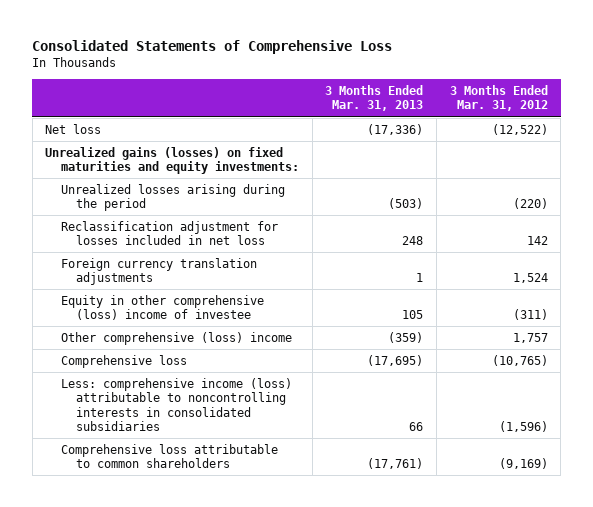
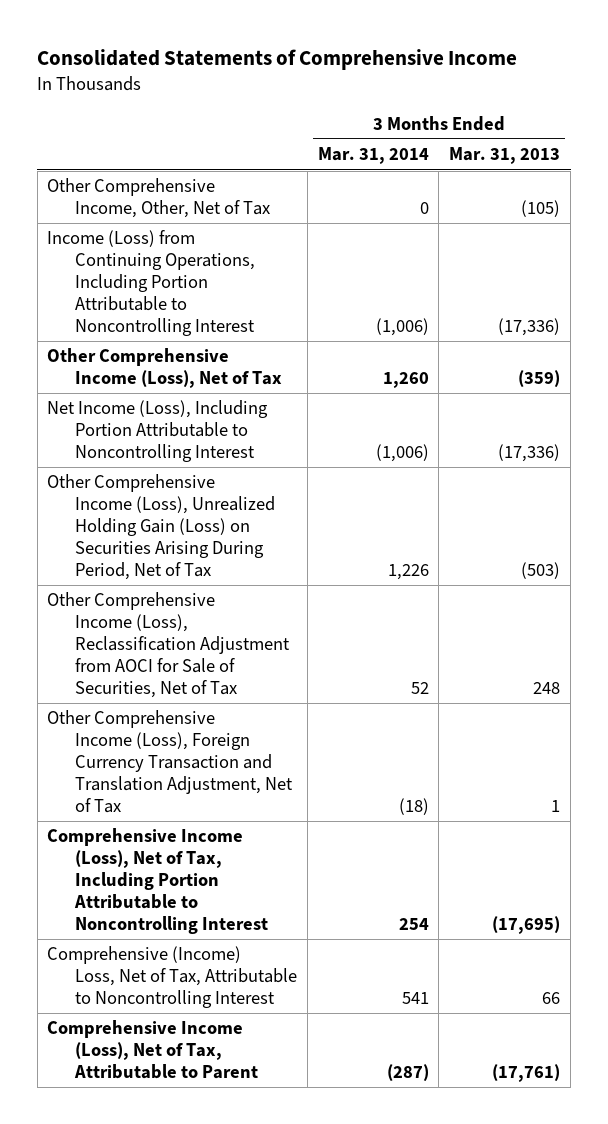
- Consolidated Statements of Comprehensive Loss
+ Consolidated Statements of Comprehensive Income
- | 3 Months Ended Mar. 31, 2013 | 3 Months Ended Mar. 31, 2012
+ | 3 Months Ended Mar. 31, 2014 | 3 Months Ended Mar. 31, 2013
- Net loss | (17,336) | (12,522)
- Unrealized gains (losses) on fixed maturities and equity investments:
- Unrealized losses arising during the period | (503) | (220)
- Reclassification adjustment for losses included in net loss | 248 | 142
- Foreign currency translation adjustments | 1 | 1,524
- Equity in other comprehensive (loss) income of investee | 105 | (311)
- Other comprehensive (loss) income | (359) | 1,757
- Comprehensive loss | (17,695) | (10,765)
- Less: comprehensive income (loss) attributable to noncontrolling interests in consolidated subsidiaries | 66 | (1,596)
- Comprehensive loss attributable to common shareholders | (17,761) | (9,169)
+ Other Comprehensive Income, Other, Net of Tax | 0 | (105)
+ Income (Loss) from Continuing Operations, Including Portion Attributable to Noncontrolling Interest | (1,006) | (17,336)
+ Other Comprehensive Income (Loss), Net of Tax | 1,260 | (359)
+ Net Income (Loss), Including Portion Attributable to Noncontrolling Interest | (1,006) | (17,336)
+ Other Comprehensive Income (Loss), Unrealized Holding Gain (Loss) on Securities Arising During Period, Net of Tax | 1,226 | (503)
+ Other Comprehensive Income (Loss), Reclassification Adjustment from AOCI for Sale of Securities, Net of Tax | 52 | 248
+ Other Comprehensive Income (Loss), Foreign Currency Transaction and Translation Adjustment, Net of Tax | (18) | 1
+ Comprehensive Income (Loss), Net of Tax, Including Portion Attributable to Noncontrolling Interest | 254 | (17,695)
+ Comprehensive (Income) Loss, Net of Tax, Attributable to Noncontrolling Interest | 541 | 66
+ Comprehensive Income (Loss), Net of Tax, Attributable to Parent | (287) | (17,761)

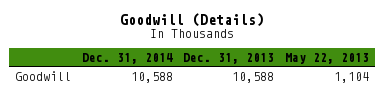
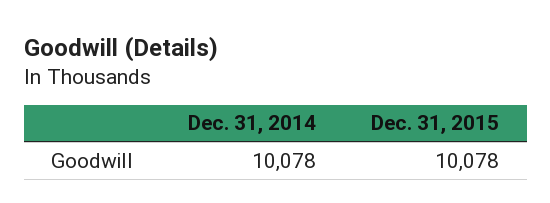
- | Dec. 31, 2014 | Dec. 31, 2013 | May 22, 2013
+ | Dec. 31, 2014 | Dec. 31, 2015
- Goodwill | 10,588 | 10,588 | 1,104
+ Goodwill | 10,078 | 10,078

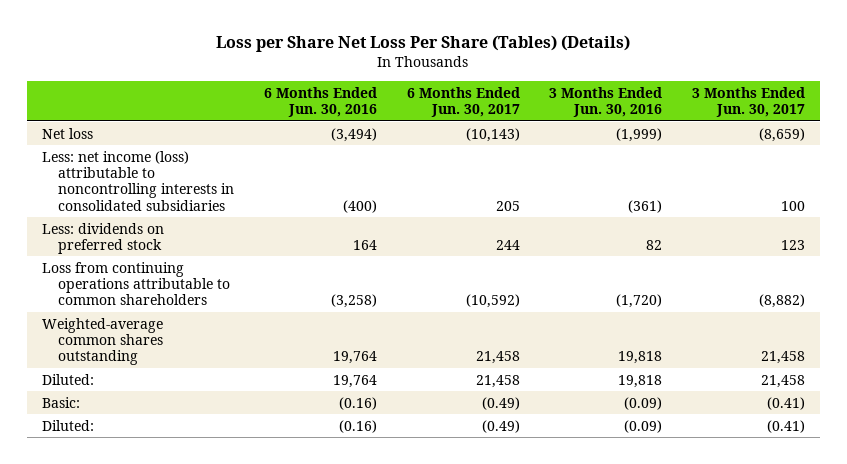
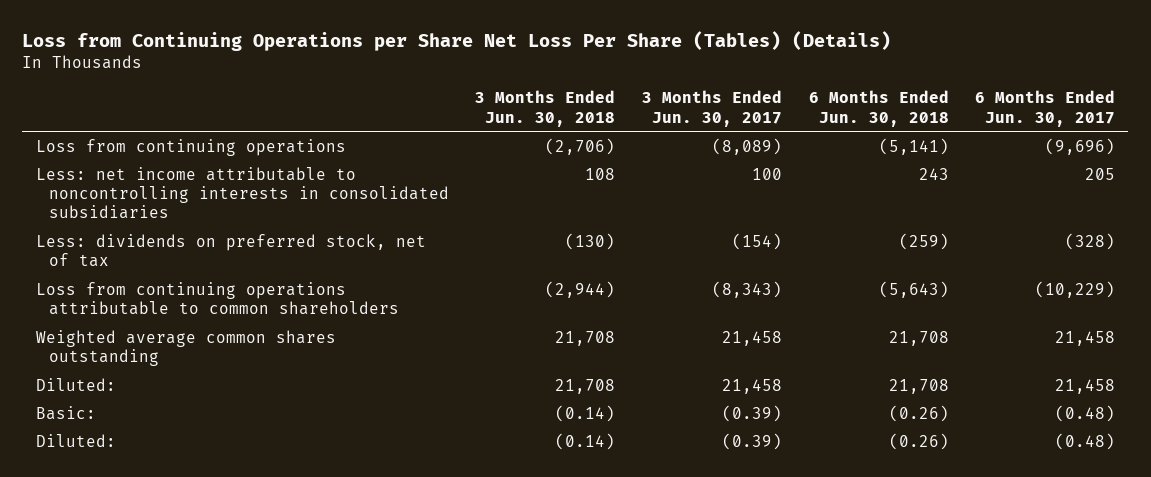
- Loss per Share Net Loss Per Share (Tables) (Details)
+ Loss from Continuing Operations per Share Net Loss Per Share (Tables) (Details)
- | 6 Months Ended Jun. 30, 2016 | 6 Months Ended Jun. 30, 2017 | 3 Months Ended Jun. 30, 2016 | 3 Months Ended Jun. 30, 2017
+ | 3 Months Ended Jun. 30, 2018 | 3 Months Ended Jun. 30, 2017 | 6 Months Ended Jun. 30, 2018 | 6 Months Ended Jun. 30, 2017
- Net loss | (3,494) | (10,143) | (1,999) | (8,659)
- Less: net income (loss) attributable to noncontrolling interests in consolidated subsidiaries | (400) | 205 | (361) | 100
- Less: dividends on preferred stock | 164 | 244 | 82 | 123
- Loss from continuing operations attributable to common shareholders | (3,258) | (10,592) | (1,720) | (8,882)
- Weighted-average common shares outstanding | 19,764 | 21,458 | 19,818 | 21,458
+ Loss from continuing operations | (2,706) | (8,089) | (5,141) | (9,696)
+ Less: net income attributable to noncontrolling interests in consolidated subsidiaries | 108 | 100 | 243 | 205
+ Less: dividends on preferred stock, net of tax | (130) | (154) | (259) | (328)
+ Loss from continuing operations attributable to common shareholders | (2,944) | (8,343) | (5,643) | (10,229)
+ Weighted average common shares outstanding | 21,708 | 21,458 | 21,708 | 21,458
- Basic: | (0.16) | (0.49) | (0.09) | (0.41)
- Diluted: | (0.16) | (0.49) | (0.09) | (0.41)
+ Basic: | (0.14) | (0.39) | (0.26) | (0.48)
+ Diluted: | (0.14) | (0.39) | (0.26) | (0.48)

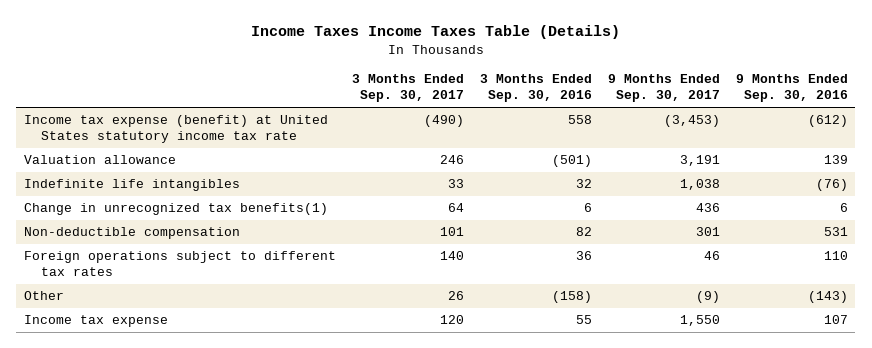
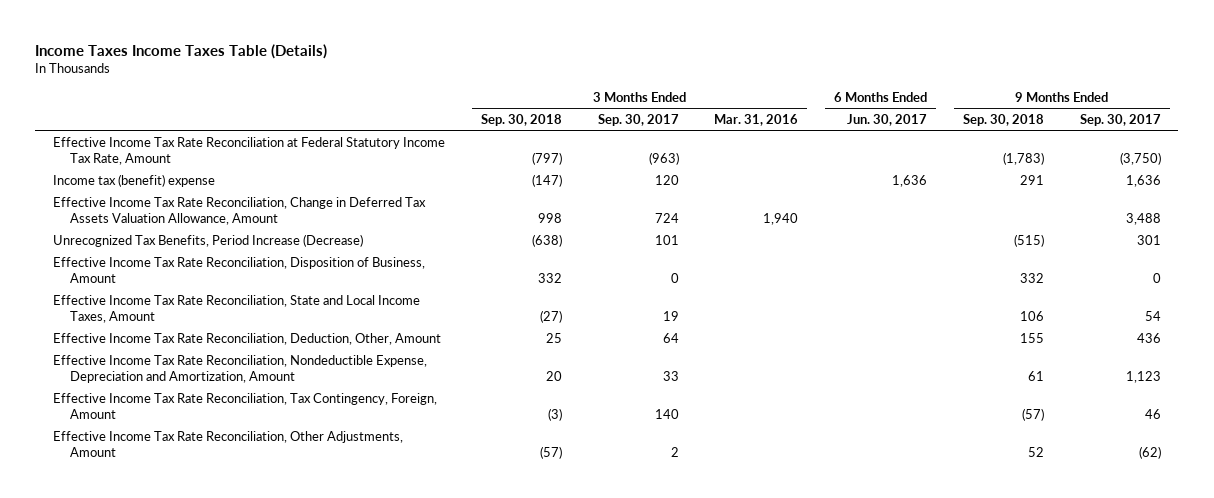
- | 3 Months Ended Sep. 30, 2017 | 3 Months Ended Sep. 30, 2016 | 9 Months Ended Sep. 30, 2017 | 9 Months Ended Sep. 30, 2016
+ | 3 Months Ended Sep. 30, 2018 | 3 Months Ended Sep. 30, 2017 | 3 Months Ended Mar. 31, 2016 | 6 Months Ended Jun. 30, 2017 | 9 Months Ended Sep. 30, 2018 | 9 Months Ended Sep. 30, 2017
- Income tax expense (benefit) at United States statutory income tax rate | (490) | 558 | (3,453) | (612)
- Valuation allowance | 246 | (501) | 3,191 | 139
- Indefinite life intangibles | 33 | 32 | 1,038 | (76)
- Change in unrecognized tax benefits(1) | 64 | 6 | 436 | 6
- Non-deductible compensation | 101 | 82 | 301 | 531
- Foreign operations subject to different tax rates | 140 | 36 | 46 | 110
- Other | 26 | (158) | (9) | (143)
- Income tax expense | 120 | 55 | 1,550 | 107
+ Effective Income Tax Rate Reconciliation at Federal Statutory Income Tax Rate, Amount | (797) | (963) | | | (1,783) | (3,750)
+ Income tax (benefit) expense | (147) | 120 | | 1,636 | 291 | 1,636
+ Effective Income Tax Rate Reconciliation, Change in Deferred Tax Assets Valuation Allowance, Amount | 998 | 724 | 1,940 | | | 3,488
+ Unrecognized Tax Benefits, Period Increase (Decrease) | (638) | 101 | | | (515) | 301
+ Effective Income Tax Rate Reconciliation, Disposition of Business, Amount | 332 | 0 | | | 332 | 0
+ Effective Income Tax Rate Reconciliation, State and Local Income Taxes, Amount | (27) | 19 | | | 106 | 54
+ Effective Income Tax Rate Reconciliation, Deduction, Other, Amount | 25 | 64 | | | 155 | 436
+ Effective Income Tax Rate Reconciliation, Nondeductible Expense, Depreciation and Amortization, Amount | 20 | 33 | | | 61 | 1,123
+ Effective Income Tax Rate Reconciliation, Tax Contingency, Foreign, Amount | (3) | 140 | | | (57) | 46
+ Effective Income Tax Rate Reconciliation, Other Adjustments, Amount | (57) | 2 | | | 52 | (62)

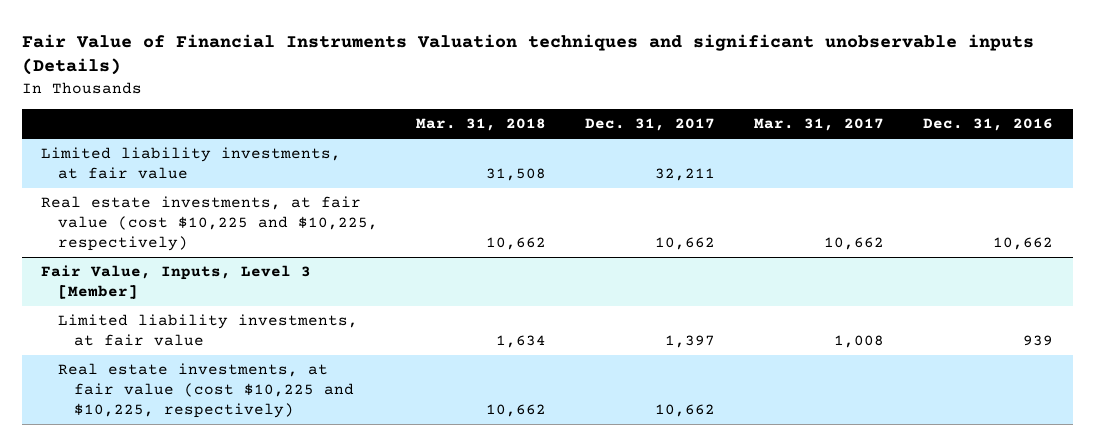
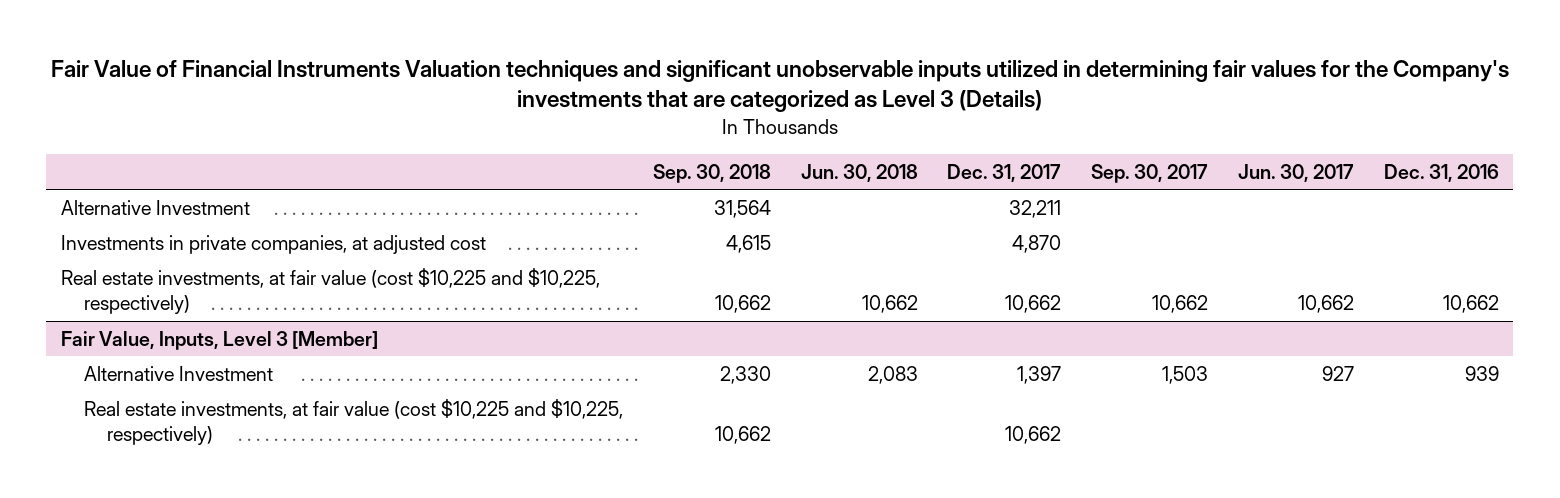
- Fair Value of Financial Instruments Valuation techniques and significant unobservable inputs (Details)
+ Fair Value of Financial Instruments Valuation techniques and significant unobservable inputs utilized in determining fair values for the Company's investments that are categorized as Level 3 (Details)
- | Mar. 31, 2018 | Dec. 31, 2017 | Mar. 31, 2017 | Dec. 31, 2016
+ | Sep. 30, 2018 | Jun. 30, 2018 | Dec. 31, 2017 | Sep. 30, 2017 | Jun. 30, 2017 | Dec. 31, 2016
- Limited liability investments, at fair value | 31,508 | 32,211 | |
+ Alternative Investment | 31,564 | | 32,211 | | |
+ Investments in private companies, at adjusted cost | 4,615 | | 4,870 | | |
@ Fair Value, Inputs, Level 3 [Member]
- Limited liability investments, at fair value | 1,634 | 1,397 | 1,008 | 939
+ Alternative Investment | 2,330 | 2,083 | 1,397 | 1,503 | 927 | 939

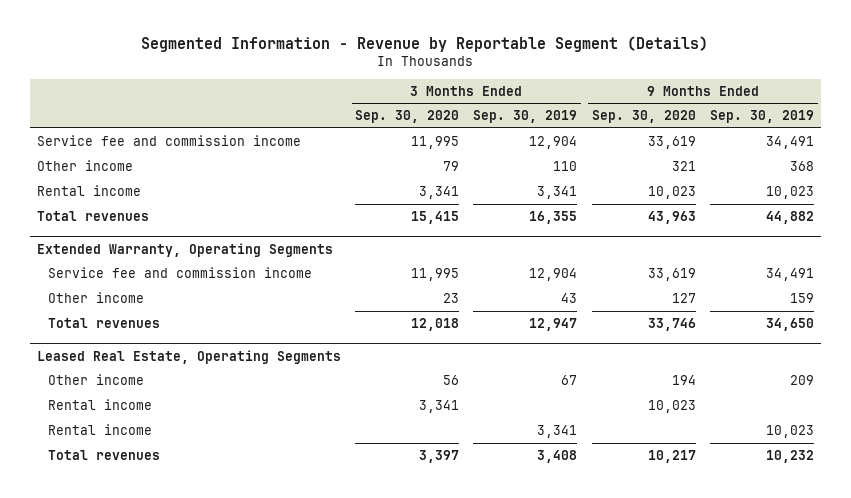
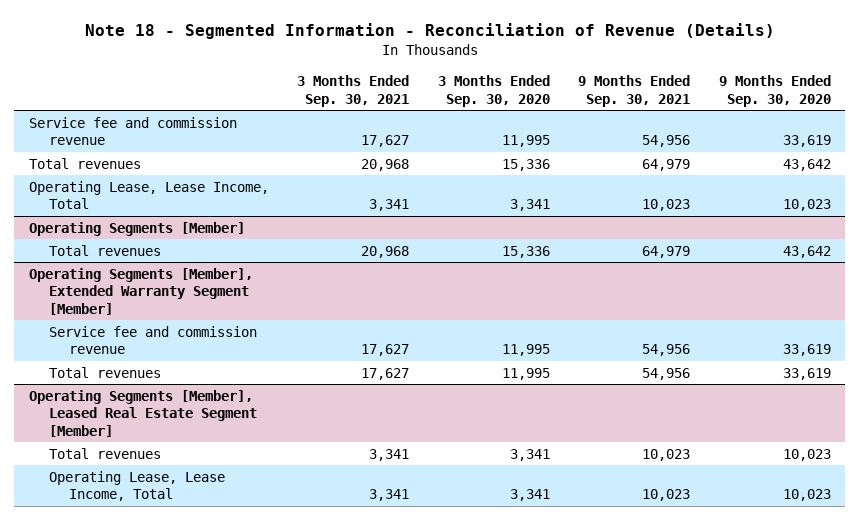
- Segmented Information - Revenue by Reportable Segment (Details)
+ Note 18 - Segmented Information - Reconciliation of Revenue (Details)
- | 3 Months Ended Sep. 30, 2020 | 3 Months Ended Sep. 30, 2019 | 9 Months Ended Sep. 30, 2020 | 9 Months Ended Sep. 30, 2019
+ | 3 Months Ended Sep. 30, 2021 | 3 Months Ended Sep. 30, 2020 | 9 Months Ended Sep. 30, 2021 | 9 Months Ended Sep. 30, 2020
- Service fee and commission income | 11,995 | 12,904 | 33,619 | 34,491
- Other income | 79 | 110 | 321 | 368
- Rental income | 3,341 | 3,341 | 10,023 | 10,023
- Total revenues | 15,415 | 16,355 | 43,963 | 44,882
- Extended Warranty, Operating Segments
- Service fee and commission income | 11,995 | 12,904 | 33,619 | 34,491
- Other income | 23 | 43 | 127 | 159
- Total revenues | 12,018 | 12,947 | 33,746 | 34,650
- Leased Real Estate, Operating Segments
- Other income | 56 | 67 | 194 | 209
- Rental income | 3,341 | | 10,023 |
- Rental income | | 3,341 | | 10,023
- Total revenues | 3,397 | 3,408 | 10,217 | 10,232
+ Service fee and commission revenue | 17,627 | 11,995 | 54,956 | 33,619
+ Total revenues | 20,968 | 15,336 | 64,979 | 43,642
+ Operating Lease, Lease Income, Total | 3,341 | 3,341 | 10,023 | 10,023
+ Operating Segments [Member]
+ Total revenues | 20,968 | 15,336 | 64,979 | 43,642
+ Operating Segments [Member], Extended Warranty Segment [Member]
+ Service fee and commission revenue | 17,627 | 11,995 | 54,956 | 33,619
+ Total revenues | 17,627 | 11,995 | 54,956 | 33,619
+ Operating Segments [Member], Leased Real Estate Segment [Member]
+ Total revenues | 3,341 | 3,341 | 10,023 | 10,023
+ Operating Lease, Lease Income, Total | 3,341 | 3,341 | 10,023 | 10,023

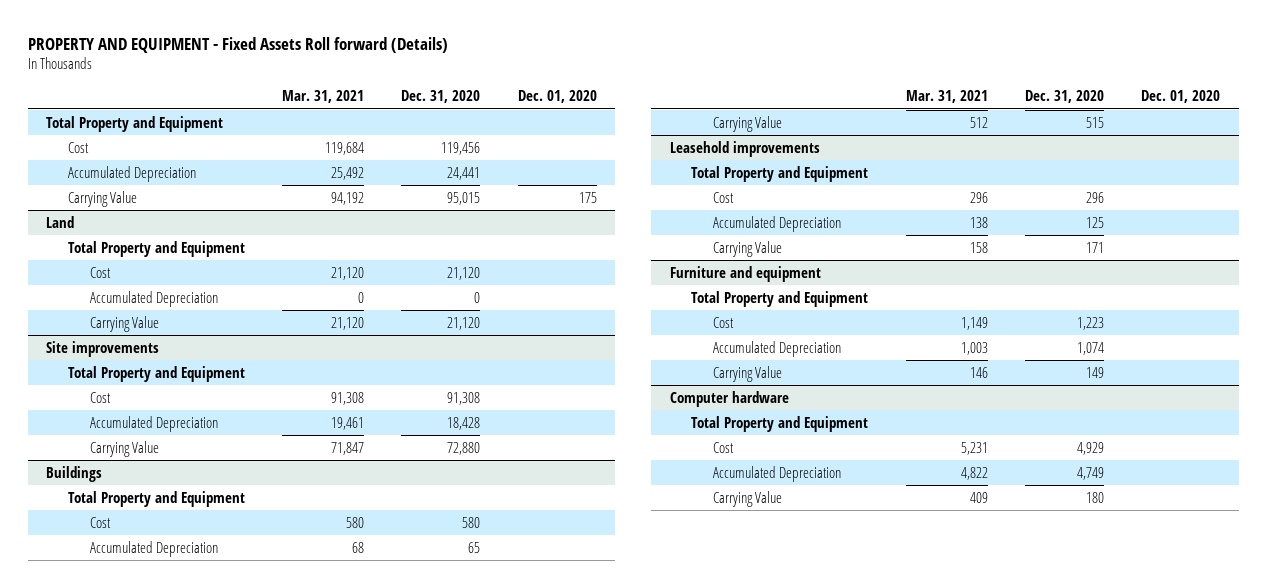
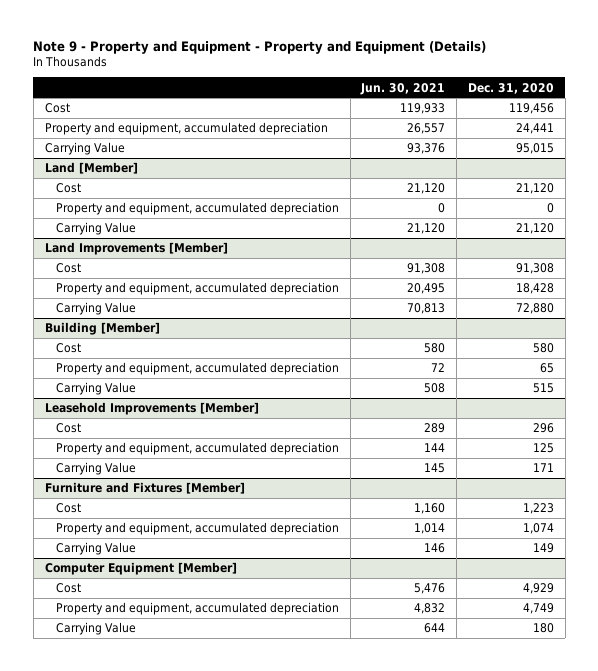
- PROPERTY AND EQUIPMENT - Fixed Assets Roll forward (Details)
+ Note 9 - Property and Equipment - Property and Equipment (Details)
- | Mar. 31, 2021 | Dec. 31, 2020 | Dec. 01, 2020
+ | Jun. 30, 2021 | Dec. 31, 2020
- Total Property and Equipment
- Accumulated Depreciation | 25,492 | 24,441 |
+ Property and equipment, accumulated depreciation | 26,557 | 24,441
- Land
- Total Property and Equipment
+ Land [Member]
- Accumulated Depreciation | 0 | 0 |
+ Property and equipment, accumulated depreciation | 0 | 0
- Site improvements
- Total Property and Equipment
+ Land Improvements [Member]
- Accumulated Depreciation | 19,461 | 18,428 |
+ Property and equipment, accumulated depreciation | 20,495 | 18,428
- Buildings
- Total Property and Equipment
+ Building [Member]
- Accumulated Depreciation | 68 | 65 |
+ Property and equipment, accumulated depreciation | 72 | 65
- Leasehold improvements
- Total Property and Equipment
+ Leasehold Improvements [Member]
- Accumulated Depreciation | 138 | 125 |
+ Property and equipment, accumulated depreciation | 144 | 125
- Furniture and equipment
- Total Property and Equipment
+ Furniture and Fixtures [Member]
- Accumulated Depreciation | 1,003 | 1,074 |
+ Property and equipment, accumulated depreciation | 1,014 | 1,074
- Computer hardware
- Total Property and Equipment
+ Computer Equipment [Member]
- Accumulated Depreciation | 4,822 | 4,749 |
+ Property and equipment, accumulated depreciation | 4,832 | 4,749

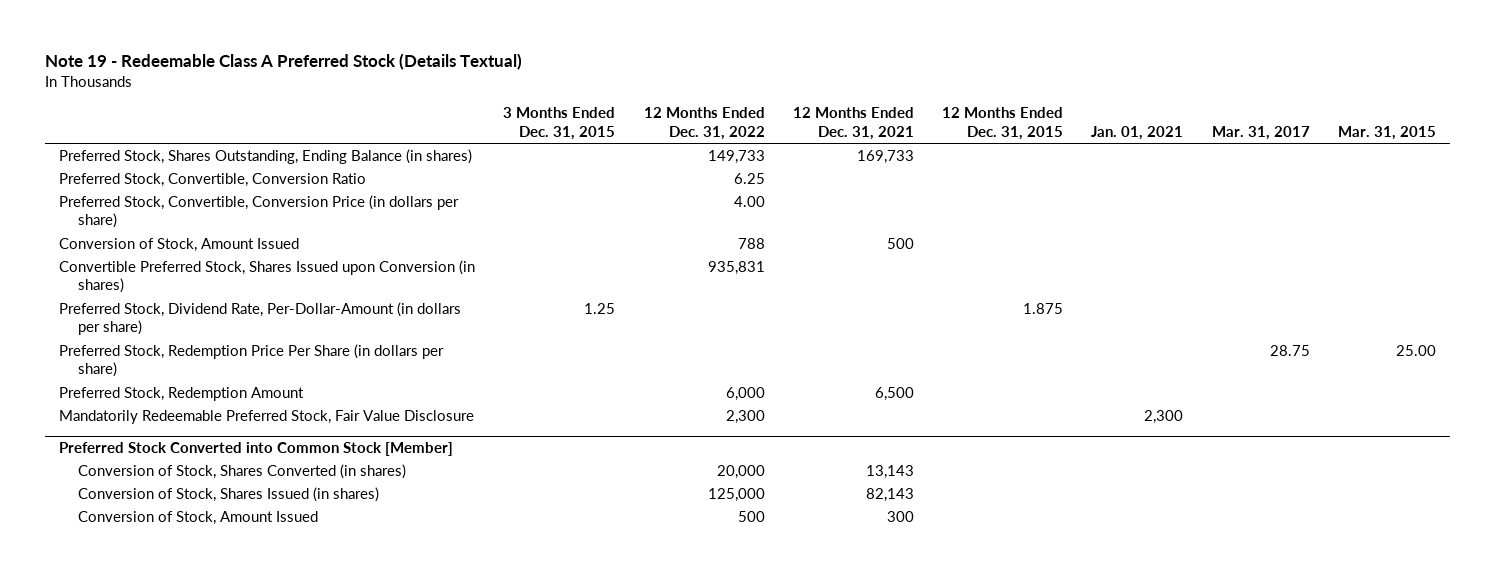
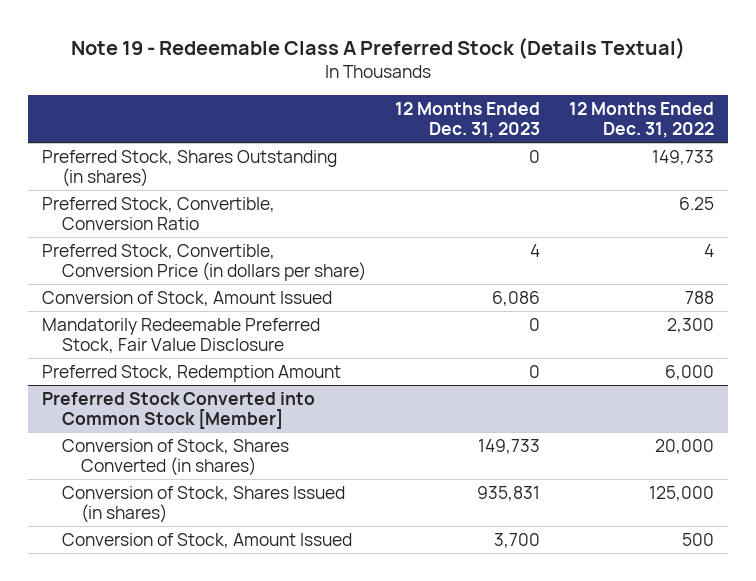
- | 3 Months Ended Dec. 31, 2015 | 12 Months Ended Dec. 31, 2022 | 12 Months Ended Dec. 31, 2021 | 12 Months Ended Dec. 31, 2015 | Jan. 01, 2021 | Mar. 31, 2017 | Mar. 31, 2015
+ | 12 Months Ended Dec. 31, 2023 | 12 Months Ended Dec. 31, 2022
- Preferred Stock, Shares Outstanding, Ending Balance (in shares) | | 149,733 | 169,733 | | | |
+ Preferred Stock, Shares Outstanding (in shares) | 0 | 149,733
- Preferred Stock, Convertible, Conversion Price (in dollars per share) | | 4.00 | | | | |
+ Preferred Stock, Convertible, Conversion Price (in dollars per share) | 4 | 4
- Convertible Preferred Stock, Shares Issued upon Conversion (in shares) | | 935,831 | | | | |
- Preferred Stock, Dividend Rate, Per-Dollar-Amount (in dollars per share) | 1.25 | | | 1.875 | | |
- Preferred Stock, Redemption Price Per Share (in dollars per share) | | | | | | 28.75 | 25.00
moved down: Preferred Stock, Redemption Amount | 0 | 6,000

